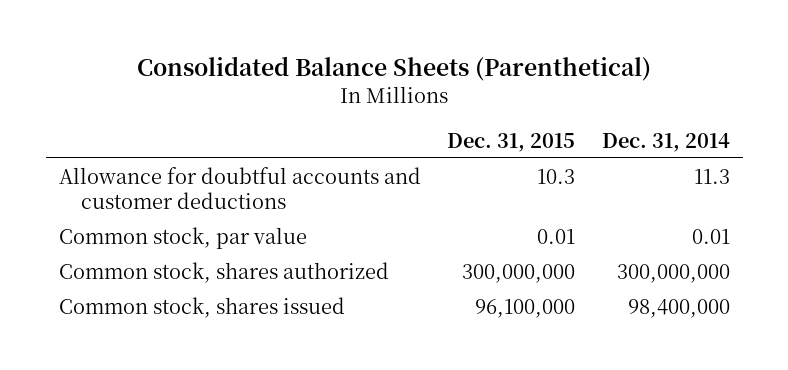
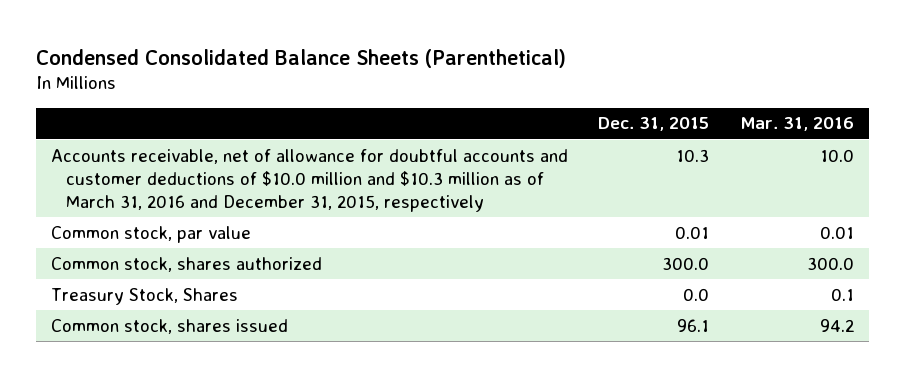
- Consolidated Balance Sheets (Parenthetical)
+ Condensed Consolidated Balance Sheets (Parenthetical)
- | Dec. 31, 2015 | Dec. 31, 2014
+ | Dec. 31, 2015 | Mar. 31, 2016
- Allowance for doubtful accounts and customer deductions | 10.3 | 11.3
+ Accounts receivable, net of allowance for doubtful accounts and customer deductions of $10.0 million and $10.3 million as of March 31, 2016 and December 31, 2015, respectively | 10.3 | 10.0
- Common stock, shares authorized | 300,000,000 | 300,000,000
- Common stock, shares issued | 96,100,000 | 98,400,000
+ Common stock, shares authorized | 300.0 | 300.0
+ Treasury Stock, Shares | 0.0 | 0.1
+ Common stock, shares issued | 96.1 | 94.2

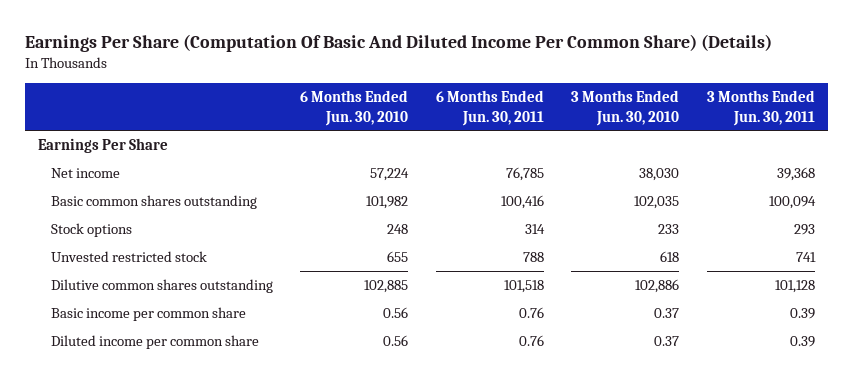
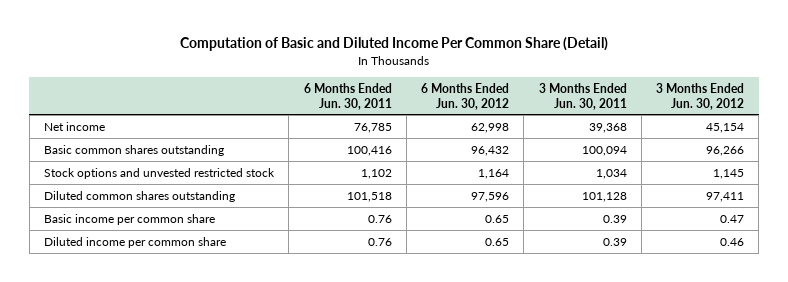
- Earnings Per Share (Computation Of Basic And Diluted Income Per Common Share) (Details)
+ Computation of Basic and Diluted Income Per Common Share (Detail)
- | 6 Months Ended Jun. 30, 2010 | 6 Months Ended Jun. 30, 2011 | 3 Months Ended Jun. 30, 2010 | 3 Months Ended Jun. 30, 2011
+ | 6 Months Ended Jun. 30, 2011 | 6 Months Ended Jun. 30, 2012 | 3 Months Ended Jun. 30, 2011 | 3 Months Ended Jun. 30, 2012
- Earnings Per Share
- Stock options | 248 | 314 | 233 | 293
- Unvested restricted stock | 655 | 788 | 618 | 741
- Dilutive common shares outstanding | 102,885 | 101,518 | 102,886 | 101,128
+ Stock options and unvested restricted stock | 1,102 | 1,164 | 1,034 | 1,145
+ Diluted common shares outstanding | 101,518 | 97,596 | 101,128 | 97,411

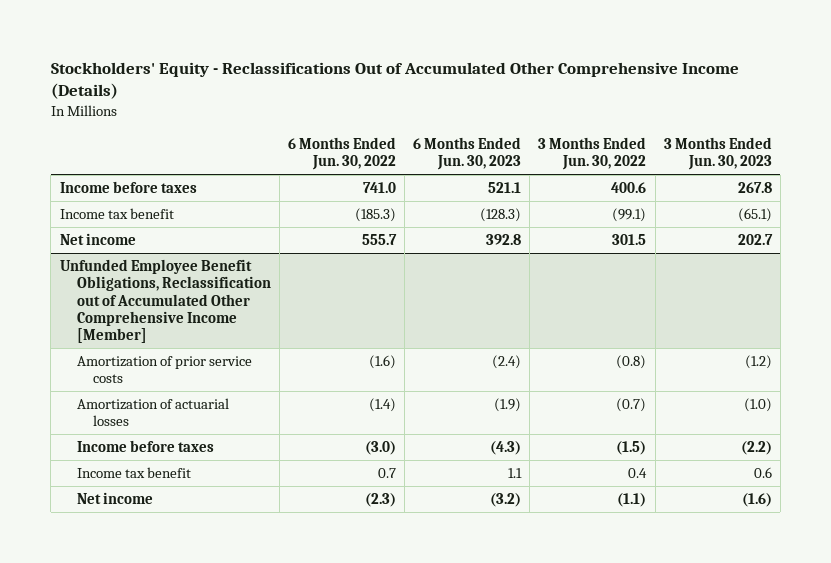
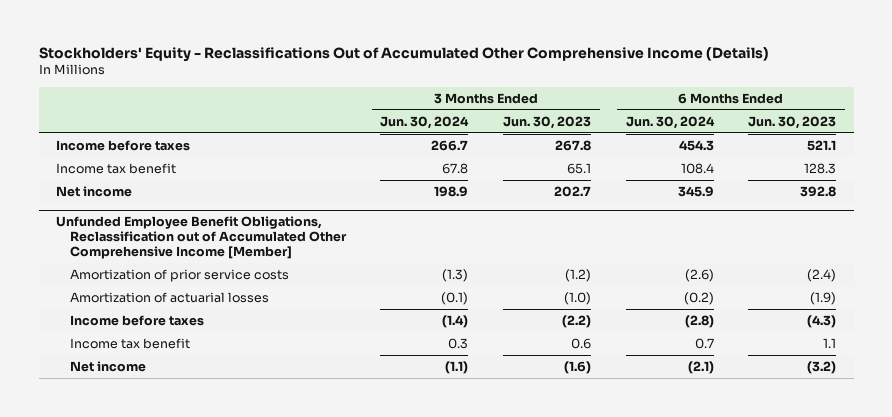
- | 6 Months Ended Jun. 30, 2022 | 6 Months Ended Jun. 30, 2023 | 3 Months Ended Jun. 30, 2022 | 3 Months Ended Jun. 30, 2023
+ | 3 Months Ended Jun. 30, 2024 | 3 Months Ended Jun. 30, 2023 | 6 Months Ended Jun. 30, 2024 | 6 Months Ended Jun. 30, 2023
- Income tax benefit | (185.3) | (128.3) | (99.1) | (65.1)
+ Income tax benefit | 67.8 | 65.1 | 108.4 | 128.3

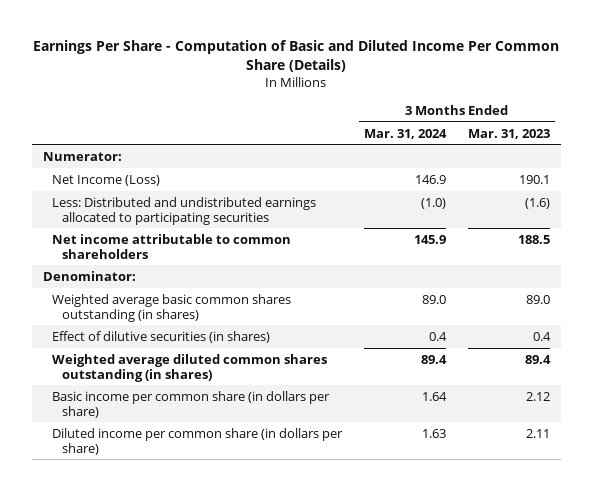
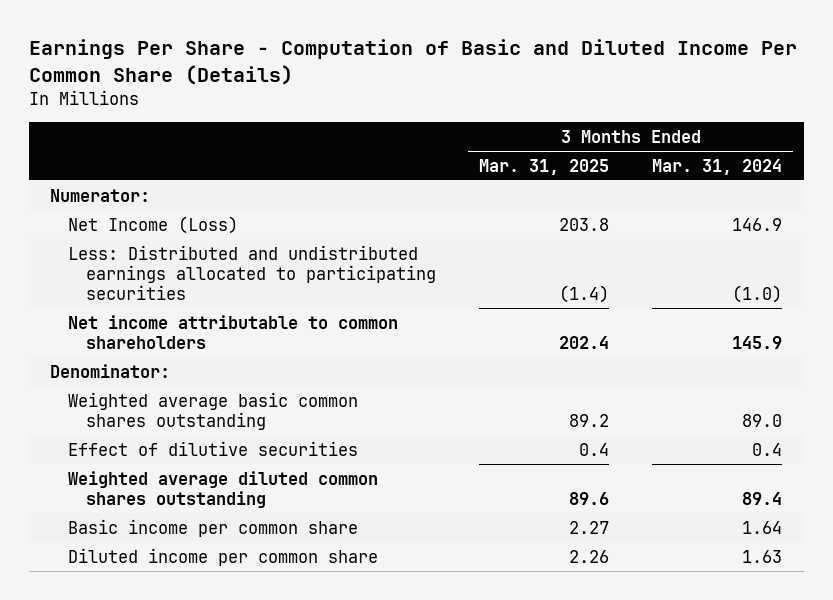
- | 3 Months Ended Mar. 31, 2024 | 3 Months Ended Mar. 31, 2023
+ | 3 Months Ended Mar. 31, 2025 | 3 Months Ended Mar. 31, 2024
- Weighted average basic common shares outstanding (in shares) | 89.0 | 89.0
- Effect of dilutive securities (in shares) | 0.4 | 0.4
- Weighted average diluted common shares outstanding (in shares) | 89.4 | 89.4
- Basic income per common share (in dollars per share) | 1.64 | 2.12
- Diluted income per common share (in dollars per share) | 1.63 | 2.11
+ Weighted average basic common shares outstanding | 89.2 | 89.0
+ Effect of dilutive securities | 0.4 | 0.4
+ Weighted average diluted common shares outstanding | 89.6 | 89.4
+ Basic income per common share | 2.27 | 1.64
+ Diluted income per common share | 2.26 | 1.63

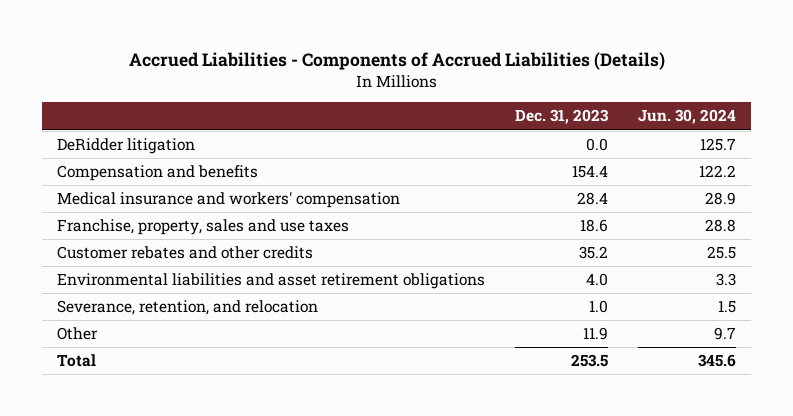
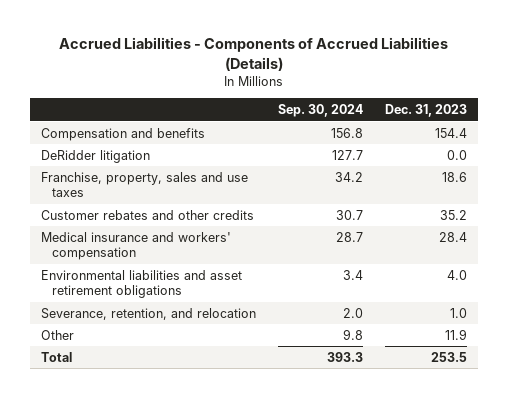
- | Dec. 31, 2023 | Jun. 30, 2024
+ | Sep. 30, 2024 | Dec. 31, 2023
moved down: DeRidder litigation | 127.7 | 0.0
moved down: Medical insurance and workers' compensation | 28.7 | 28.4

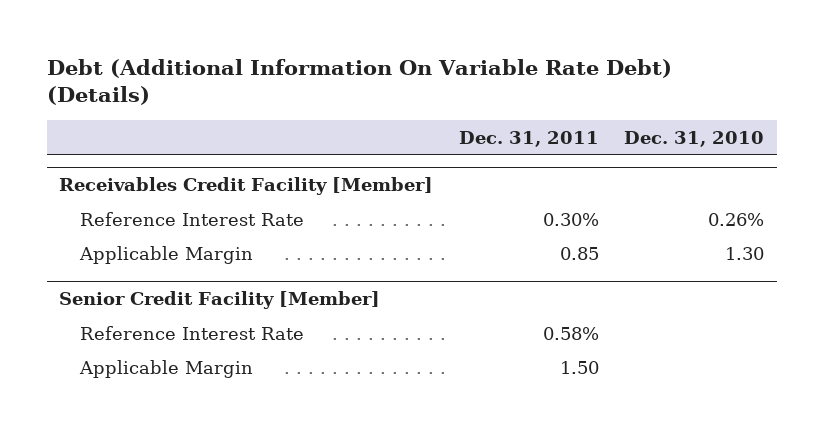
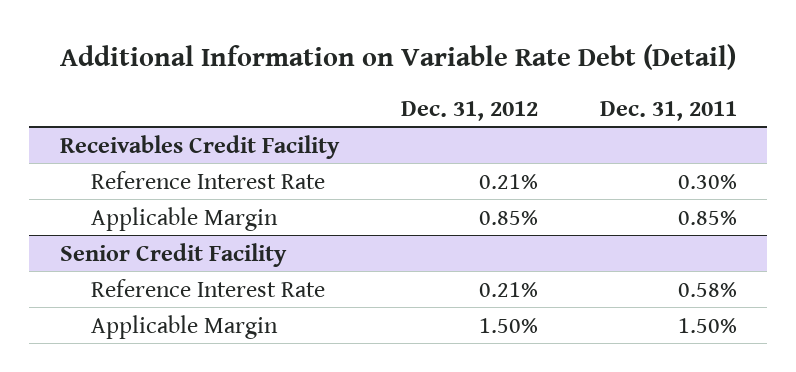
- Debt (Additional Information On Variable Rate Debt) (Details)
+ Additional Information on Variable Rate Debt (Detail)
- | Dec. 31, 2011 | Dec. 31, 2010
+ | Dec. 31, 2012 | Dec. 31, 2011
- Receivables Credit Facility [Member]
+ Receivables Credit Facility
- Applicable Margin | 0.85 | 1.30
- Senior Credit Facility [Member]
+ Applicable Margin | 0.85% | 0.85%
+ Senior Credit Facility
- Applicable Margin | 1.50 |
+ Applicable Margin | 1.50% | 1.50%

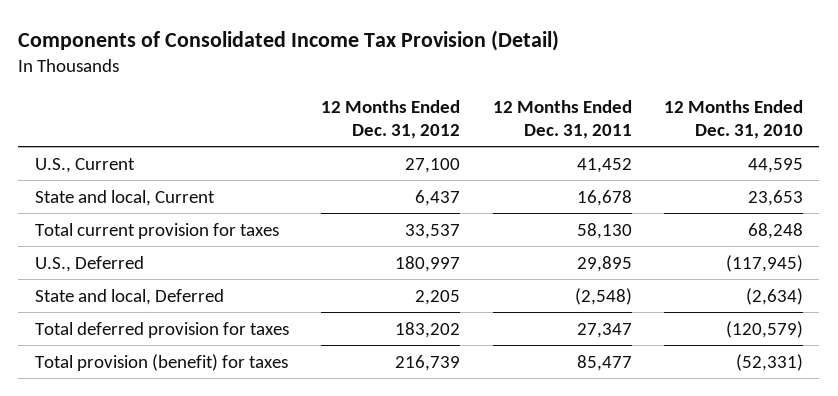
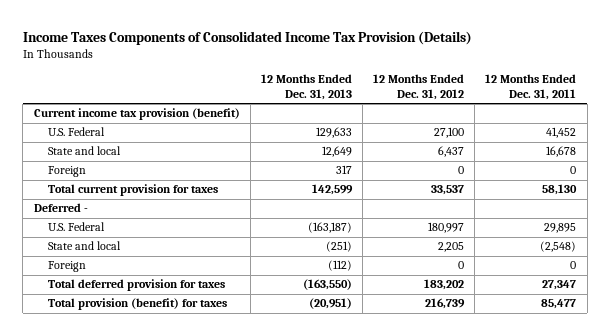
- Components of Consolidated Income Tax Provision (Detail)
+ Income Taxes Components of Consolidated Income Tax Provision (Details)
- | 12 Months Ended Dec. 31, 2012 | 12 Months Ended Dec. 31, 2011 | 12 Months Ended Dec. 31, 2010
+ | 12 Months Ended Dec. 31, 2013 | 12 Months Ended Dec. 31, 2012 | 12 Months Ended Dec. 31, 2011
- U.S., Current | 27,100 | 41,452 | 44,595
- State and local, Current | 6,437 | 16,678 | 23,653
+ Current income tax provision (benefit)
+ U.S. Federal | 129,633 | 27,100 | 41,452
+ State and local | 12,649 | 6,437 | 16,678
+ Foreign | 317 | 0 | 0
- U.S., Deferred | 180,997 | 29,895 | (117,945)
- State and local, Deferred | 2,205 | (2,548) | (2,634)
+ Deferred -
+ U.S. Federal | (163,187) | 180,997 | 29,895
+ State and local | (251) | 2,205 | (2,548)
+ Foreign | (112) | 0 | 0

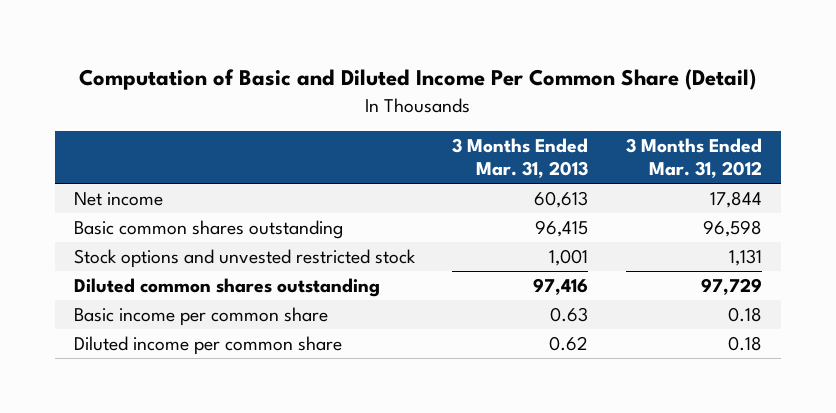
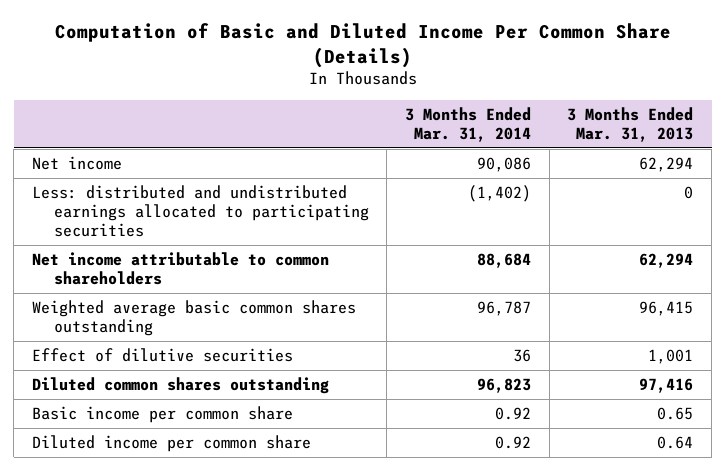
- Computation of Basic and Diluted Income Per Common Share (Detail)
+ Computation of Basic and Diluted Income Per Common Share (Details)
- | 3 Months Ended Mar. 31, 2013 | 3 Months Ended Mar. 31, 2012
+ | 3 Months Ended Mar. 31, 2014 | 3 Months Ended Mar. 31, 2013
- Net income | 60,613 | 17,844
- Basic common shares outstanding | 96,415 | 96,598
- Stock options and unvested restricted stock | 1,001 | 1,131
+ Net income | 90,086 | 62,294
+ Less: distributed and undistributed earnings allocated to participating securities | (1,402) | 0
+ Net income attributable to common shareholders | 88,684 | 62,294
+ Weighted average basic common shares outstanding | 96,787 | 96,415
+ Effect of dilutive securities | 36 | 1,001
- Basic income per common share | 0.63 | 0.18
- Diluted income per common share | 0.62 | 0.18
+ Basic income per common share | 0.92 | 0.65
+ Diluted income per common share | 0.92 | 0.64

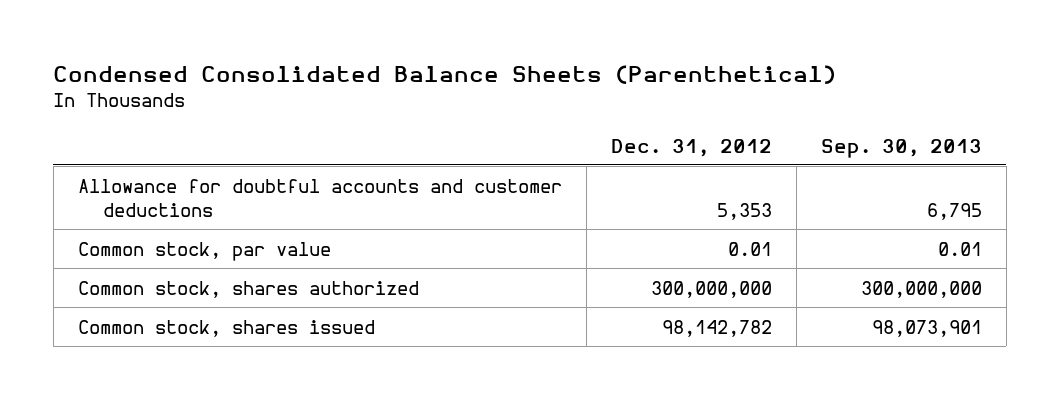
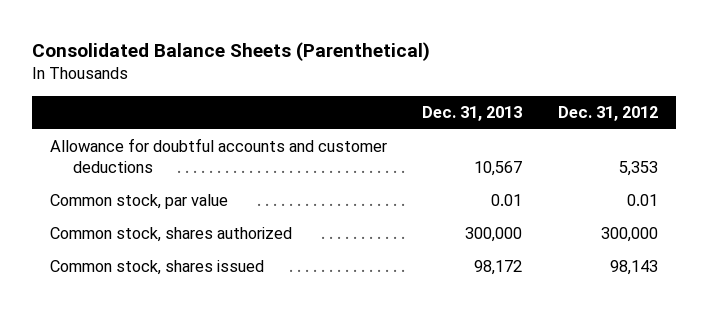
- Condensed Consolidated Balance Sheets (Parenthetical)
+ Consolidated Balance Sheets (Parenthetical)
- | Dec. 31, 2012 | Sep. 30, 2013
+ | Dec. 31, 2013 | Dec. 31, 2012
- Common stock, shares authorized | 300,000,000 | 300,000,000
- Common stock, shares issued | 98,142,782 | 98,073,901
+ Common stock, shares authorized | 300,000 | 300,000
+ Common stock, shares issued | 98,172 | 98,143

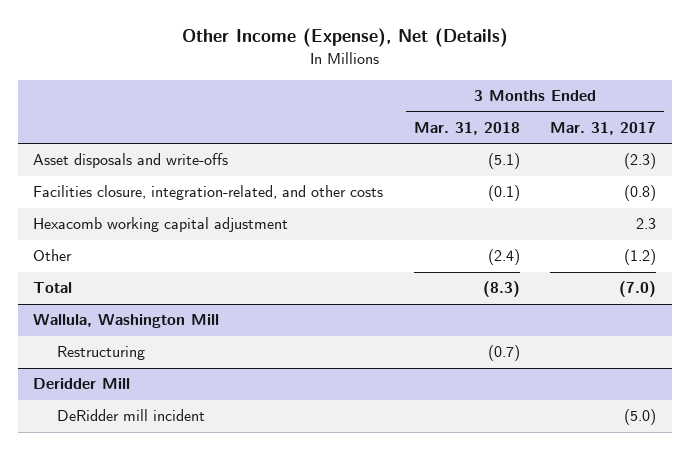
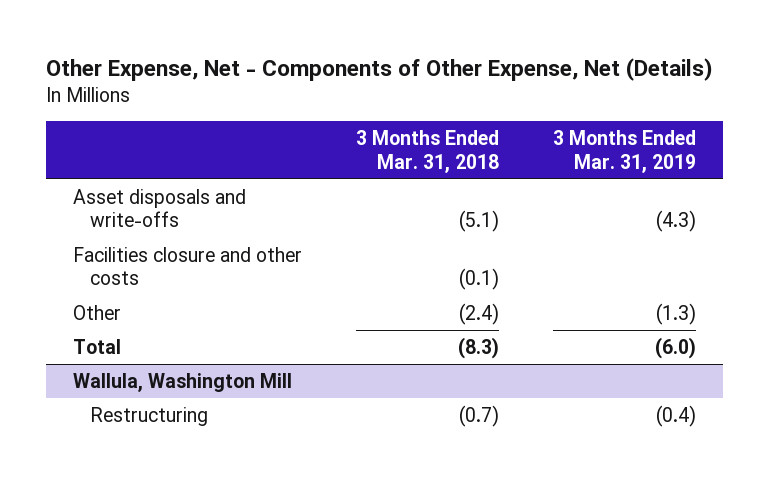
- Other Income (Expense), Net (Details)
+ Other Expense, Net - Components of Other Expense, Net (Details)
- | 3 Months Ended Mar. 31, 2018 | 3 Months Ended Mar. 31, 2017
+ | 3 Months Ended Mar. 31, 2018 | 3 Months Ended Mar. 31, 2019
- Facilities closure, integration-related, and other costs | (0.1) | (0.8)
- Hexacomb working capital adjustment | | 2.3
+ Facilities closure and other costs | (0.1) |
- Deridder Mill
- DeRidder mill incident | | (5.0)

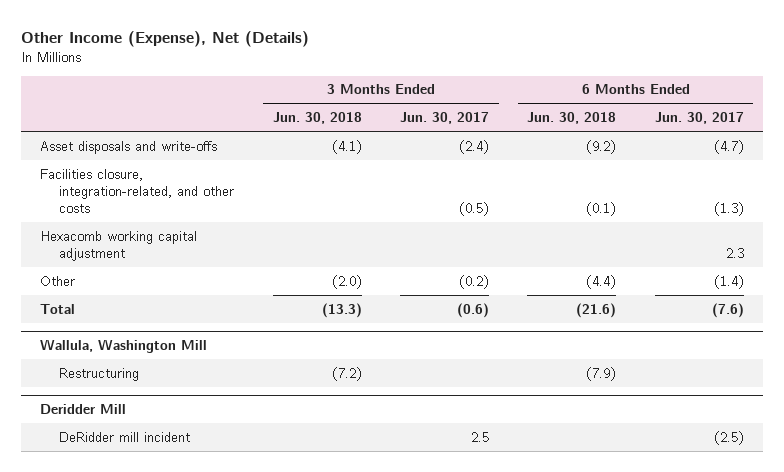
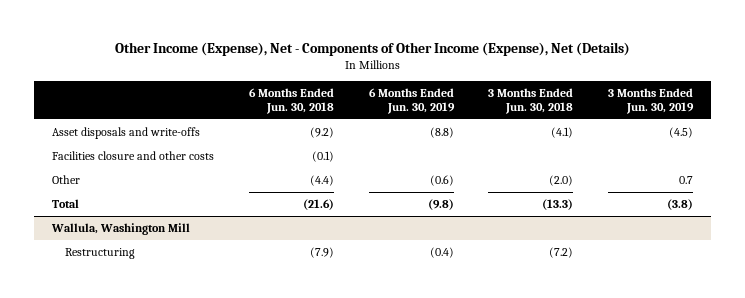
- Other Income (Expense), Net (Details)
+ Other Income (Expense), Net - Components of Other Income (Expense), Net (Details)
- | 3 Months Ended Jun. 30, 2018 | 3 Months Ended Jun. 30, 2017 | 6 Months Ended Jun. 30, 2018 | 6 Months Ended Jun. 30, 2017
+ | 6 Months Ended Jun. 30, 2018 | 6 Months Ended Jun. 30, 2019 | 3 Months Ended Jun. 30, 2018 | 3 Months Ended Jun. 30, 2019
- Facilities closure, integration-related, and other costs | | (0.5) | (0.1) | (1.3)
- Hexacomb working capital adjustment | | | | 2.3
+ Facilities closure and other costs | (0.1) | | |
- Deridder Mill
- DeRidder mill incident | | 2.5 | | (2.5)

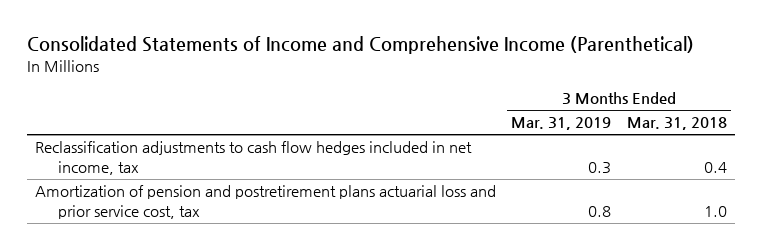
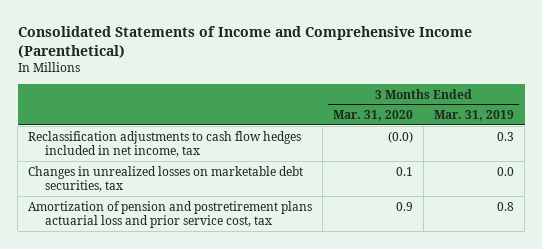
- | 3 Months Ended Mar. 31, 2019 | 3 Months Ended Mar. 31, 2018
+ | 3 Months Ended Mar. 31, 2020 | 3 Months Ended Mar. 31, 2019
+ Changes in unrealized losses on marketable debt securities, tax | 0.1 | 0.0

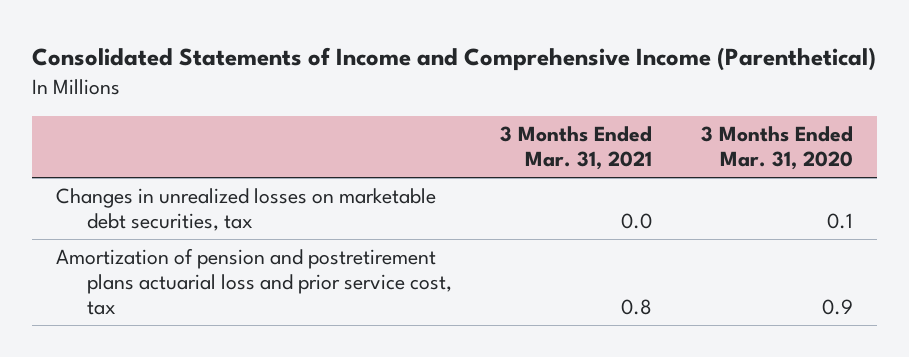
- | 3 Months Ended Mar. 31, 2020 | 3 Months Ended Mar. 31, 2019
+ | 3 Months Ended Mar. 31, 2021 | 3 Months Ended Mar. 31, 2020
- Reclassification adjustments to cash flow hedges included in net income, tax | (0.0) | 0.3

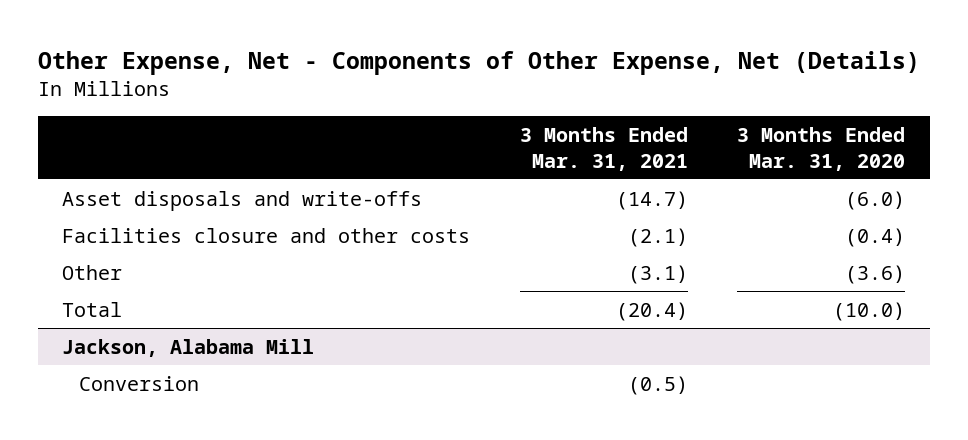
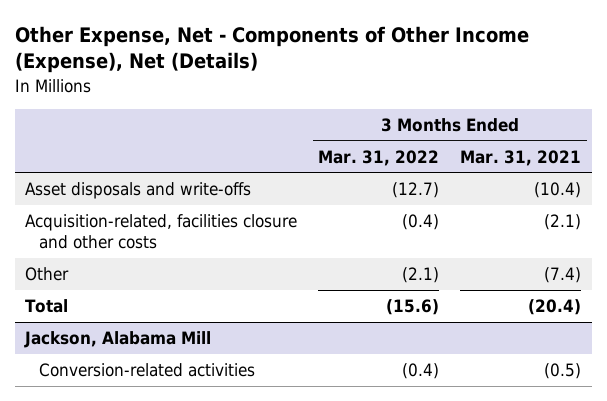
- Other Expense, Net - Components of Other Expense, Net (Details)
+ Other Expense, Net - Components of Other Income (Expense), Net (Details)
- | 3 Months Ended Mar. 31, 2021 | 3 Months Ended Mar. 31, 2020
+ | 3 Months Ended Mar. 31, 2022 | 3 Months Ended Mar. 31, 2021
- Asset disposals and write-offs | (14.7) | (6.0)
- Facilities closure and other costs | (2.1) | (0.4)
- Other | (3.1) | (3.6)
+ Asset disposals and write-offs | (12.7) | (10.4)
+ Acquisition-related, facilities closure and other costs | (0.4) | (2.1)
+ Other | (2.1) | (7.4)
@ Jackson, Alabama Mill
- Conversion | (0.5) |
+ Conversion-related activities | (0.4) | (0.5)

